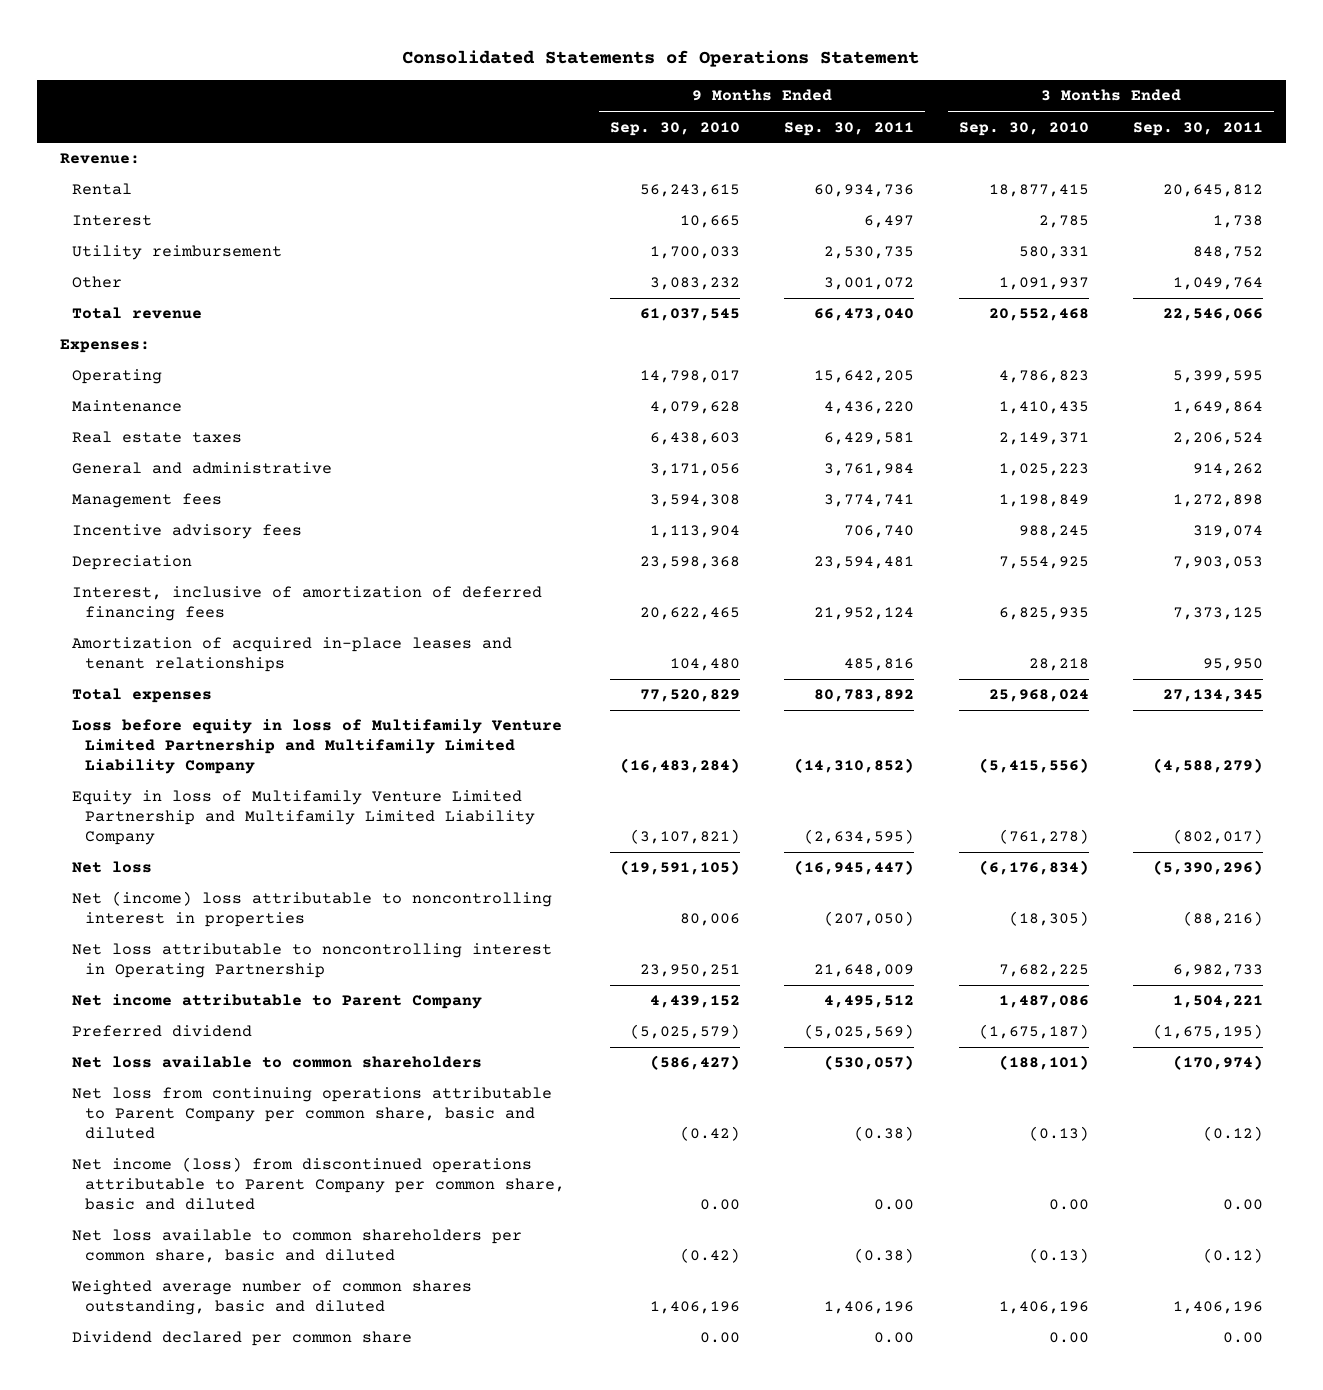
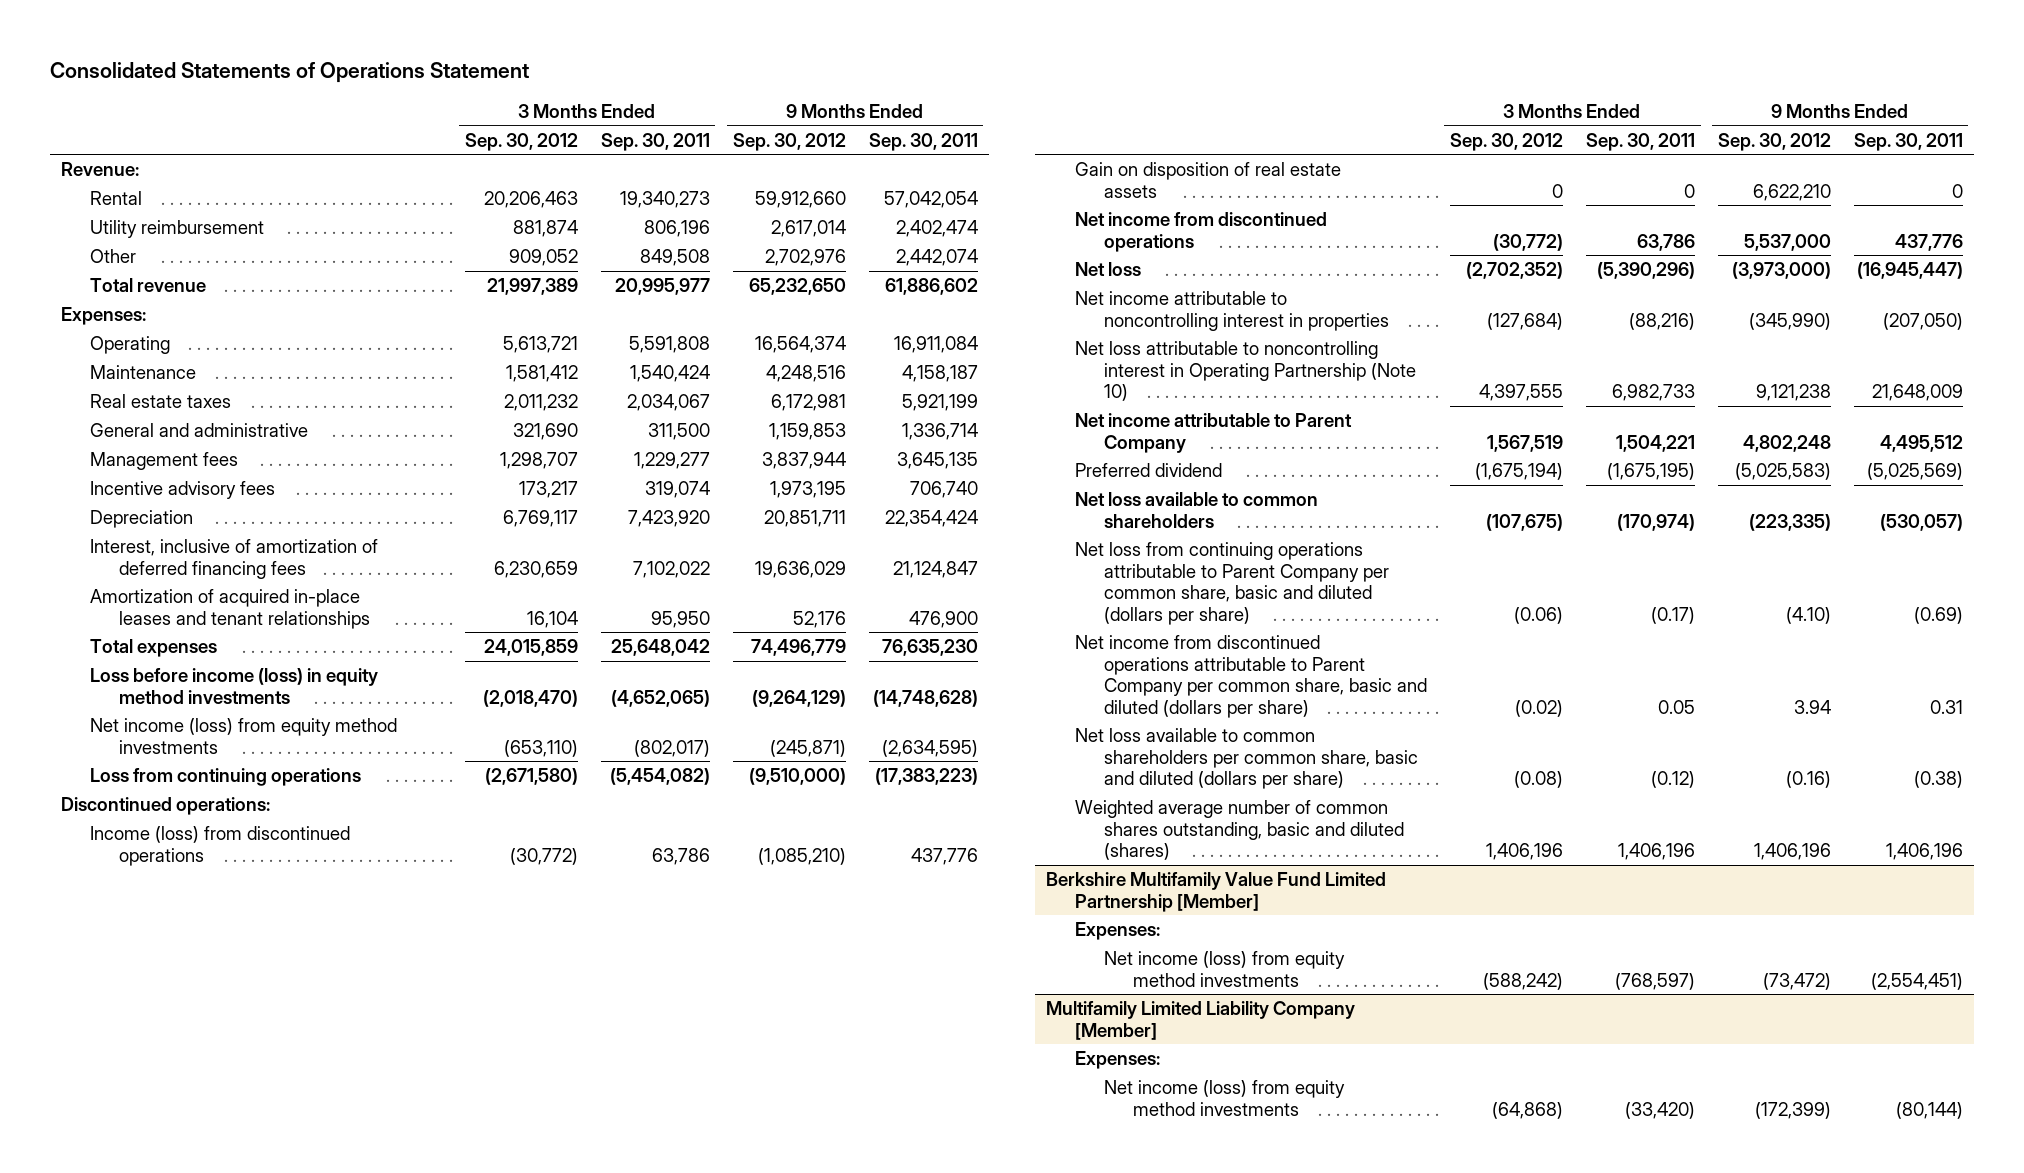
- | 9 Months Ended Sep. 30, 2010 | 9 Months Ended Sep. 30, 2011 | 3 Months Ended Sep. 30, 2010 | 3 Months Ended Sep. 30, 2011
+ | 3 Months Ended Sep. 30, 2012 | 3 Months Ended Sep. 30, 2011 | 9 Months Ended Sep. 30, 2012 | 9 Months Ended Sep. 30, 2011
- Rental | 56,243,615 | 60,934,736 | 18,877,415 | 20,645,812
- Interest | 10,665 | 6,497 | 2,785 | 1,738
- Utility reimbursement | 1,700,033 | 2,530,735 | 580,331 | 848,752
- Other | 3,083,232 | 3,001,072 | 1,091,937 | 1,049,764
- Total revenue | 61,037,545 | 66,473,040 | 20,552,468 | 22,546,066
+ Rental | 20,206,463 | 19,340,273 | 59,912,660 | 57,042,054
+ Utility reimbursement | 881,874 | 806,196 | 2,617,014 | 2,402,474
+ Other | 909,052 | 849,508 | 2,702,976 | 2,442,074
+ Total revenue | 21,997,389 | 20,995,977 | 65,232,650 | 61,886,602
- Operating | 14,798,017 | 15,642,205 | 4,786,823 | 5,399,595
- Maintenance | 4,079,628 | 4,436,220 | 1,410,435 | 1,649,864
- Real estate taxes | 6,438,603 | 6,429,581 | 2,149,371 | 2,206,524
- General and administrative | 3,171,056 | 3,761,984 | 1,025,223 | 914,262
- Management fees | 3,594,308 | 3,774,741 | 1,198,849 | 1,272,898
+ Operating | 5,613,721 | 5,591,808 | 16,564,374 | 16,911,084
+ Maintenance | 1,581,412 | 1,540,424 | 4,248,516 | 4,158,187
+ Real estate taxes | 2,011,232 | 2,034,067 | 6,172,981 | 5,921,199
+ General and administrative | 321,690 | 311,500 | 1,159,853 | 1,336,714
+ Management fees | 1,298,707 | 1,229,277 | 3,837,944 | 3,645,135
- Depreciation | 23,598,368 | 23,594,481 | 7,554,925 | 7,903,053
- Interest, inclusive of amortization of deferred financing fees | 20,622,465 | 21,952,124 | 6,825,935 | 7,373,125
- Amortization of acquired in-place leases and tenant relationships | 104,480 | 485,816 | 28,218 | 95,950
- Total expenses | 77,520,829 | 80,783,892 | 25,968,024 | 27,134,345
- Loss before equity in loss of Multifamily Venture Limited Partnership and Multifamily Limited Liability Company | (16,483,284) | (14,310,852) | (5,415,556) | (4,588,279)
- Equity in loss of Multifamily Venture Limited Partnership and Multifamily Limited Liability Company | (3,107,821) | (2,634,595) | (761,278) | (802,017)
+ Depreciation | 6,769,117 | 7,423,920 | 20,851,711 | 22,354,424
+ Interest, inclusive of amortization of deferred financing fees | 6,230,659 | 7,102,022 | 19,636,029 | 21,124,847
+ Amortization of acquired in-place leases and tenant relationships | 16,104 | 95,950 | 52,176 | 476,900
+ Total expenses | 24,015,859 | 25,648,042 | 74,496,779 | 76,635,230
+ Loss before income (loss) in equity method investments | (2,018,470) | (4,652,065) | (9,264,129) | (14,748,628)
+ Net income (loss) from equity method investments | (653,110) | (802,017) | (245,871) | (2,634,595)
+ Loss from continuing operations | (2,671,580) | (5,454,082) | (9,510,000) | (17,383,223)
+ Discontinued operations:
+ Income (loss) from discontinued operations | (30,772) | 63,786 | (1,085,210) | 437,776
+ Gain on disposition of real estate assets | 0 | 0 | 6,622,210 | 0
+ Net income from discontinued operations | (30,772) | 63,786 | 5,537,000 | 437,776
- Net (income) loss attributable to noncontrolling interest in properties | 80,006 | (207,050) | (18,305) | (88,216)
- Net loss attributable to noncontrolling interest in Operating Partnership | 23,950,251 | 21,648,009 | 7,682,225 | 6,982,733
+ Net income attributable to noncontrolling interest in properties | (127,684) | (88,216) | (345,990) | (207,050)
+ Net loss attributable to noncontrolling interest in Operating Partnership (Note 10) | 4,397,555 | 6,982,733 | 9,121,238 | 21,648,009
- Net loss from continuing operations attributable to Parent Company per common share, basic and diluted | (0.42) | (0.38) | (0.13) | (0.12)
- Net income (loss) from discontinued operations attributable to Parent Company per common share, basic and diluted | 0.00 | 0.00 | 0.00 | 0.00
- Net loss available to common shareholders per common share, basic and diluted | (0.42) | (0.38) | (0.13) | (0.12)
- Weighted average number of common shares outstanding, basic and diluted | 1,406,196 | 1,406,196 | 1,406,196 | 1,406,196
- Dividend declared per common share | 0.00 | 0.00 | 0.00 | 0.00
+ Net loss from continuing operations attributable to Parent Company per common share, basic and diluted (dollars per share) | (0.06) | (0.17) | (4.10) | (0.69)
+ Net income from discontinued operations attributable to Parent Company per common share, basic and diluted (dollars per share) | (0.02) | 0.05 | 3.94 | 0.31
+ Net loss available to common shareholders per common share, basic and diluted (dollars per share) | (0.08) | (0.12) | (0.16) | (0.38)
+ Weighted average number of common shares outstanding, basic and diluted (shares) | 1,406,196 | 1,406,196 | 1,406,196 | 1,406,196
+ Berkshire Multifamily Value Fund Limited Partnership [Member]
+ Expenses:
+ Net income (loss) from equity method investments | (588,242) | (768,597) | (73,472) | (2,554,451)
+ Multifamily Limited Liability Company [Member]
+ Expenses:
+ Net income (loss) from equity method investments | (64,868) | (33,420) | (172,399) | (80,144)

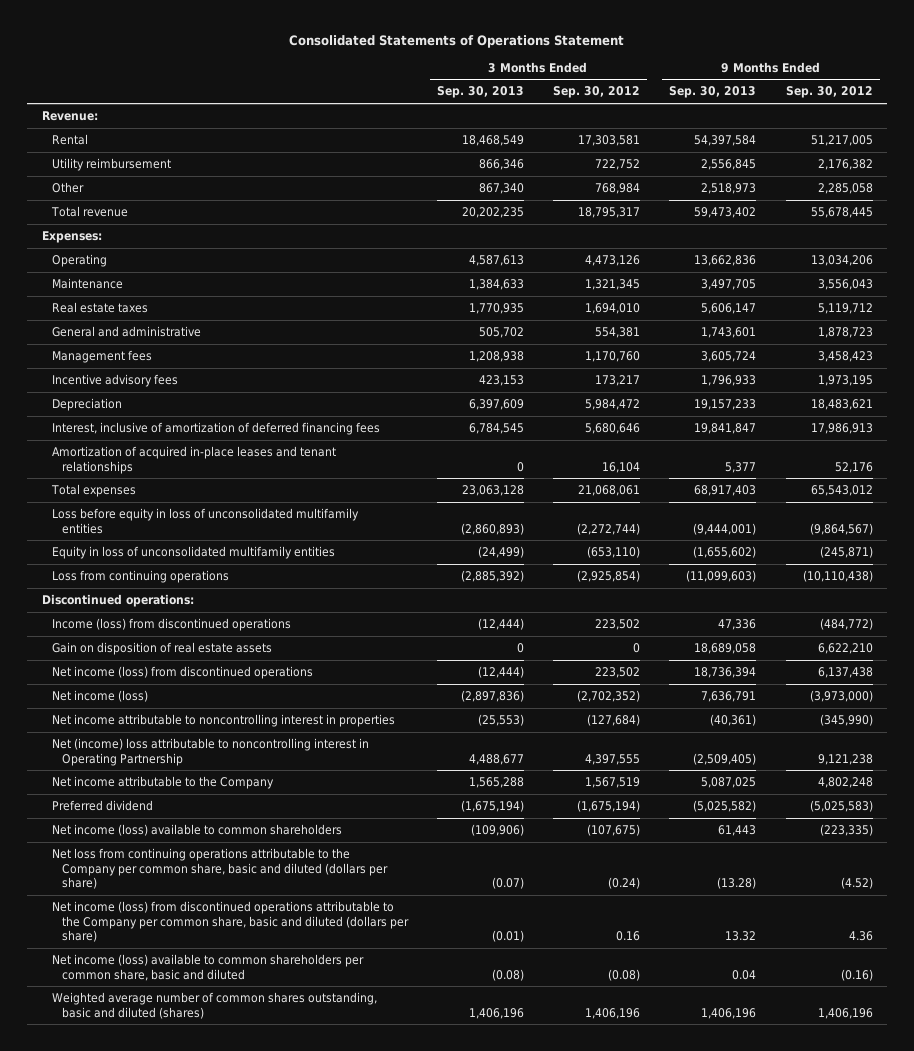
- | 3 Months Ended Sep. 30, 2012 | 3 Months Ended Sep. 30, 2011 | 9 Months Ended Sep. 30, 2012 | 9 Months Ended Sep. 30, 2011
+ | 3 Months Ended Sep. 30, 2013 | 3 Months Ended Sep. 30, 2012 | 9 Months Ended Sep. 30, 2013 | 9 Months Ended Sep. 30, 2012
- Rental | 20,206,463 | 19,340,273 | 59,912,660 | 57,042,054
- Utility reimbursement | 881,874 | 806,196 | 2,617,014 | 2,402,474
- Other | 909,052 | 849,508 | 2,702,976 | 2,442,074
- Total revenue | 21,997,389 | 20,995,977 | 65,232,650 | 61,886,602
+ Rental | 18,468,549 | 17,303,581 | 54,397,584 | 51,217,005
+ Utility reimbursement | 866,346 | 722,752 | 2,556,845 | 2,176,382
+ Other | 867,340 | 768,984 | 2,518,973 | 2,285,058
+ Total revenue | 20,202,235 | 18,795,317 | 59,473,402 | 55,678,445
- Operating | 5,613,721 | 5,591,808 | 16,564,374 | 16,911,084
- Maintenance | 1,581,412 | 1,540,424 | 4,248,516 | 4,158,187
- Real estate taxes | 2,011,232 | 2,034,067 | 6,172,981 | 5,921,199
- General and administrative | 321,690 | 311,500 | 1,159,853 | 1,336,714
- Management fees | 1,298,707 | 1,229,277 | 3,837,944 | 3,645,135
+ Operating | 4,587,613 | 4,473,126 | 13,662,836 | 13,034,206
+ Maintenance | 1,384,633 | 1,321,345 | 3,497,705 | 3,556,043
+ Real estate taxes | 1,770,935 | 1,694,010 | 5,606,147 | 5,119,712
+ General and administrative | 505,702 | 554,381 | 1,743,601 | 1,878,723
+ Management fees | 1,208,938 | 1,170,760 | 3,605,724 | 3,458,423
- Depreciation | 6,769,117 | 7,423,920 | 20,851,711 | 22,354,424
- Interest, inclusive of amortization of deferred financing fees | 6,230,659 | 7,102,022 | 19,636,029 | 21,124,847
+ Depreciation | 6,397,609 | 5,984,472 | 19,157,233 | 18,483,621
+ Interest, inclusive of amortization of deferred financing fees | 6,784,545 | 5,680,646 | 19,841,847 | 17,986,913
- Total expenses | 24,015,859 | 25,648,042 | 74,496,779 | 76,635,230
- Loss before income (loss) in equity method investments | (2,018,470) | (4,652,065) | (9,264,129) | (14,748,628)
- Net income (loss) from equity method investments | (653,110) | (802,017) | (245,871) | (2,634,595)
- Loss from continuing operations | (2,671,580) | (5,454,082) | (9,510,000) | (17,383,223)
+ Total expenses | 23,063,128 | 21,068,061 | 68,917,403 | 65,543,012
+ Loss before equity in loss of unconsolidated multifamily entities | (2,860,893) | (2,272,744) | (9,444,001) | (9,864,567)
+ Equity in loss of unconsolidated multifamily entities | (24,499) | (653,110) | (1,655,602) | (245,871)
+ Loss from continuing operations | (2,885,392) | (2,925,854) | (11,099,603) | (10,110,438)
- Income (loss) from discontinued operations | (30,772) | 63,786 | (1,085,210) | 437,776
+ Income (loss) from discontinued operations | (12,444) | 223,502 | 47,336 | (484,772)
- Net income from discontinued operations | (30,772) | 63,786 | 5,537,000 | 437,776
- Net loss | (2,702,352) | (5,390,296) | (3,973,000) | (16,945,447)
+ Net income (loss) from discontinued operations | (12,444) | 223,502 | 18,736,394 | 6,137,438
+ Net income (loss) | (2,897,836) | (2,702,352) | 7,636,791 | (3,973,000)
- Net loss attributable to noncontrolling interest in Operating Partnership (Note 10) | 4,397,555 | 6,982,733 | 9,121,238 | 21,648,009
- Net income attributable to Parent Company | 1,567,519 | 1,504,221 | 4,802,248 | 4,495,512
+ Net (income) loss attributable to noncontrolling interest in Operating Partnership | 4,488,677 | 4,397,555 | (2,509,405) | 9,121,238
+ Net income attributable to the Company | 1,565,288 | 1,567,519 | 5,087,025 | 4,802,248
- Net loss available to common shareholders | (107,675) | (170,974) | (223,335) | (530,057)
- Net loss from continuing operations attributable to Parent Company per common share, basic and diluted (dollars per share) | (0.06) | (0.17) | (4.10) | (0.69)
- Net income from discontinued operations attributable to Parent Company per common share, basic and diluted (dollars per share) | (0.02) | 0.05 | 3.94 | 0.31
- Net loss available to common shareholders per common share, basic and diluted (dollars per share) | (0.08) | (0.12) | (0.16) | (0.38)
+ Net income (loss) available to common shareholders | (109,906) | (107,675) | 61,443 | (223,335)
+ Net loss from continuing operations attributable to the Company per common share, basic and diluted (dollars per share) | (0.07) | (0.24) | (13.28) | (4.52)
+ Net income (loss) from discontinued operations attributable to the Company per common share, basic and diluted (dollars per share) | (0.01) | 0.16 | 13.32 | 4.36
+ Net income (loss) available to common shareholders per common share, basic and diluted | (0.08) | (0.08) | 0.04 | (0.16)
- Berkshire Multifamily Value Fund Limited Partnership [Member]
- Expenses:
- Net income (loss) from equity method investments | (588,242) | (768,597) | (73,472) | (2,554,451)
- Multifamily Limited Liability Company [Member]
- Expenses:
- Net income (loss) from equity method investments | (64,868) | (33,420) | (172,399) | (80,144)

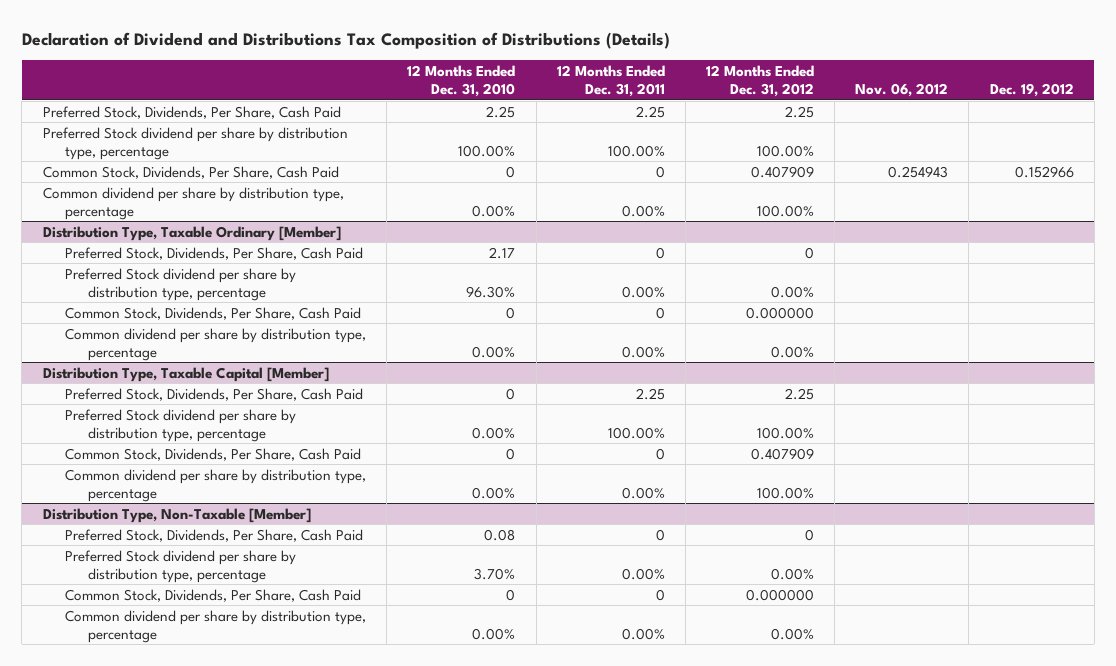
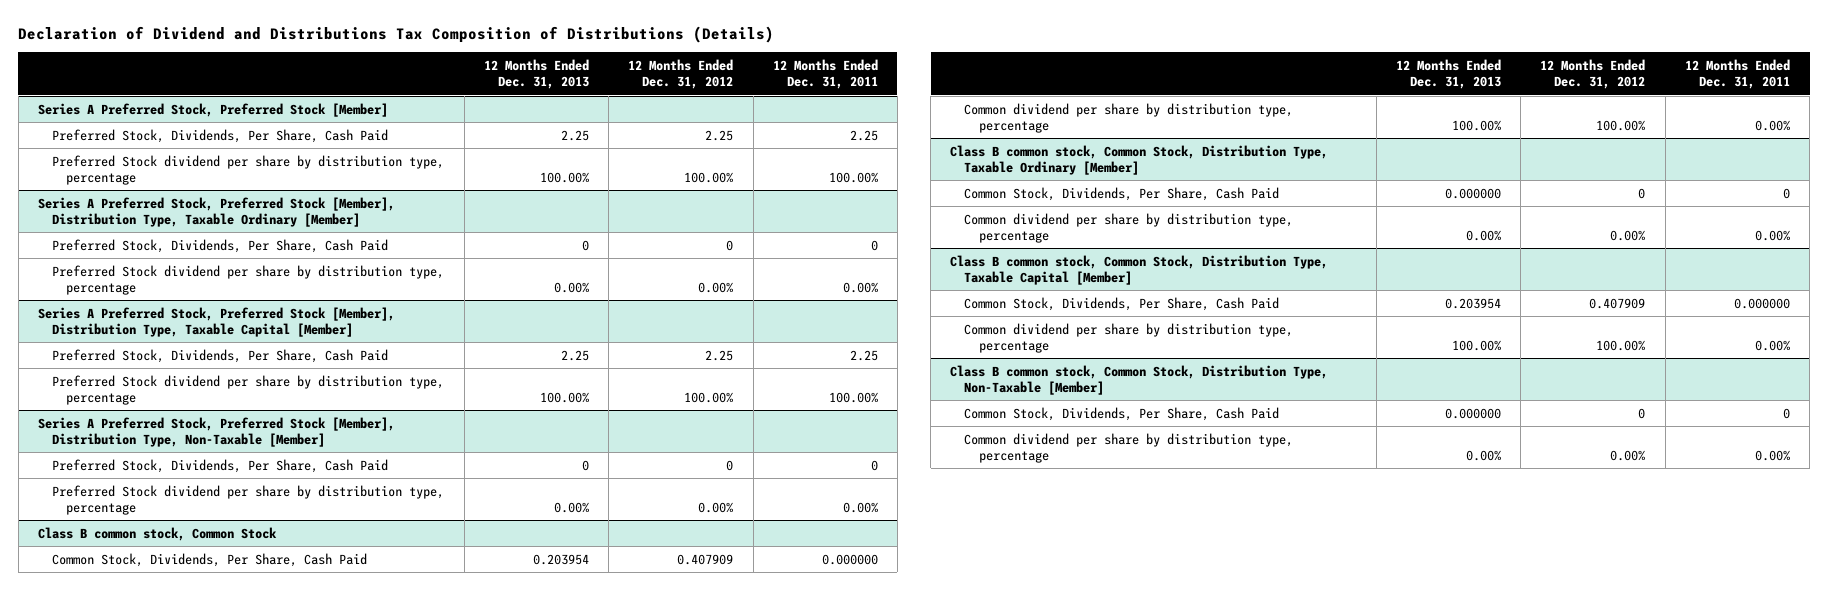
- | 12 Months Ended Dec. 31, 2010 | 12 Months Ended Dec. 31, 2011 | 12 Months Ended Dec. 31, 2012 | Nov. 06, 2012 | Dec. 19, 2012
+ | 12 Months Ended Dec. 31, 2013 | 12 Months Ended Dec. 31, 2012 | 12 Months Ended Dec. 31, 2011
+ Series A Preferred Stock, Preferred Stock [Member]
- Common Stock, Dividends, Per Share, Cash Paid | 0 | 0 | 0.407909 | 0.254943 | 0.152966
- Common dividend per share by distribution type, percentage | 0.00% | 0.00% | 100.00% | |
- Distribution Type, Taxable Ordinary [Member]
+ Series A Preferred Stock, Preferred Stock [Member], Distribution Type, Taxable Ordinary [Member]
- Common Stock, Dividends, Per Share, Cash Paid | 0 | 0 | 0.000000 | |
- Common dividend per share by distribution type, percentage | 0.00% | 0.00% | 0.00% | |
- Distribution Type, Taxable Capital [Member]
+ Series A Preferred Stock, Preferred Stock [Member], Distribution Type, Taxable Capital [Member]
- Common Stock, Dividends, Per Share, Cash Paid | 0 | 0 | 0.407909 | |
- Common dividend per share by distribution type, percentage | 0.00% | 0.00% | 100.00% | |
- Distribution Type, Non-Taxable [Member]
+ Series A Preferred Stock, Preferred Stock [Member], Distribution Type, Non-Taxable [Member]
- Common Stock, Dividends, Per Share, Cash Paid | 0 | 0 | 0.000000 | |
+ Class B common stock, Common Stock
+ Common Stock, Dividends, Per Share, Cash Paid | 0.203954 | 0.407909 | 0.000000
+ Common dividend per share by distribution type, percentage | 100.00% | 100.00% | 0.00%
+ Class B common stock, Common Stock, Distribution Type, Taxable Ordinary [Member]
+ Common Stock, Dividends, Per Share, Cash Paid | 0.000000 | 0 | 0
+ Class B common stock, Common Stock, Distribution Type, Taxable Capital [Member]
+ Common Stock, Dividends, Per Share, Cash Paid | 0.203954 | 0.407909 | 0.000000
+ Common dividend per share by distribution type, percentage | 100.00% | 100.00% | 0.00%
+ Class B common stock, Common Stock, Distribution Type, Non-Taxable [Member]
+ Common Stock, Dividends, Per Share, Cash Paid | 0.000000 | 0 | 0
+ Common dividend per share by distribution type, percentage | 0.00% | 0.00% | 0.00%

